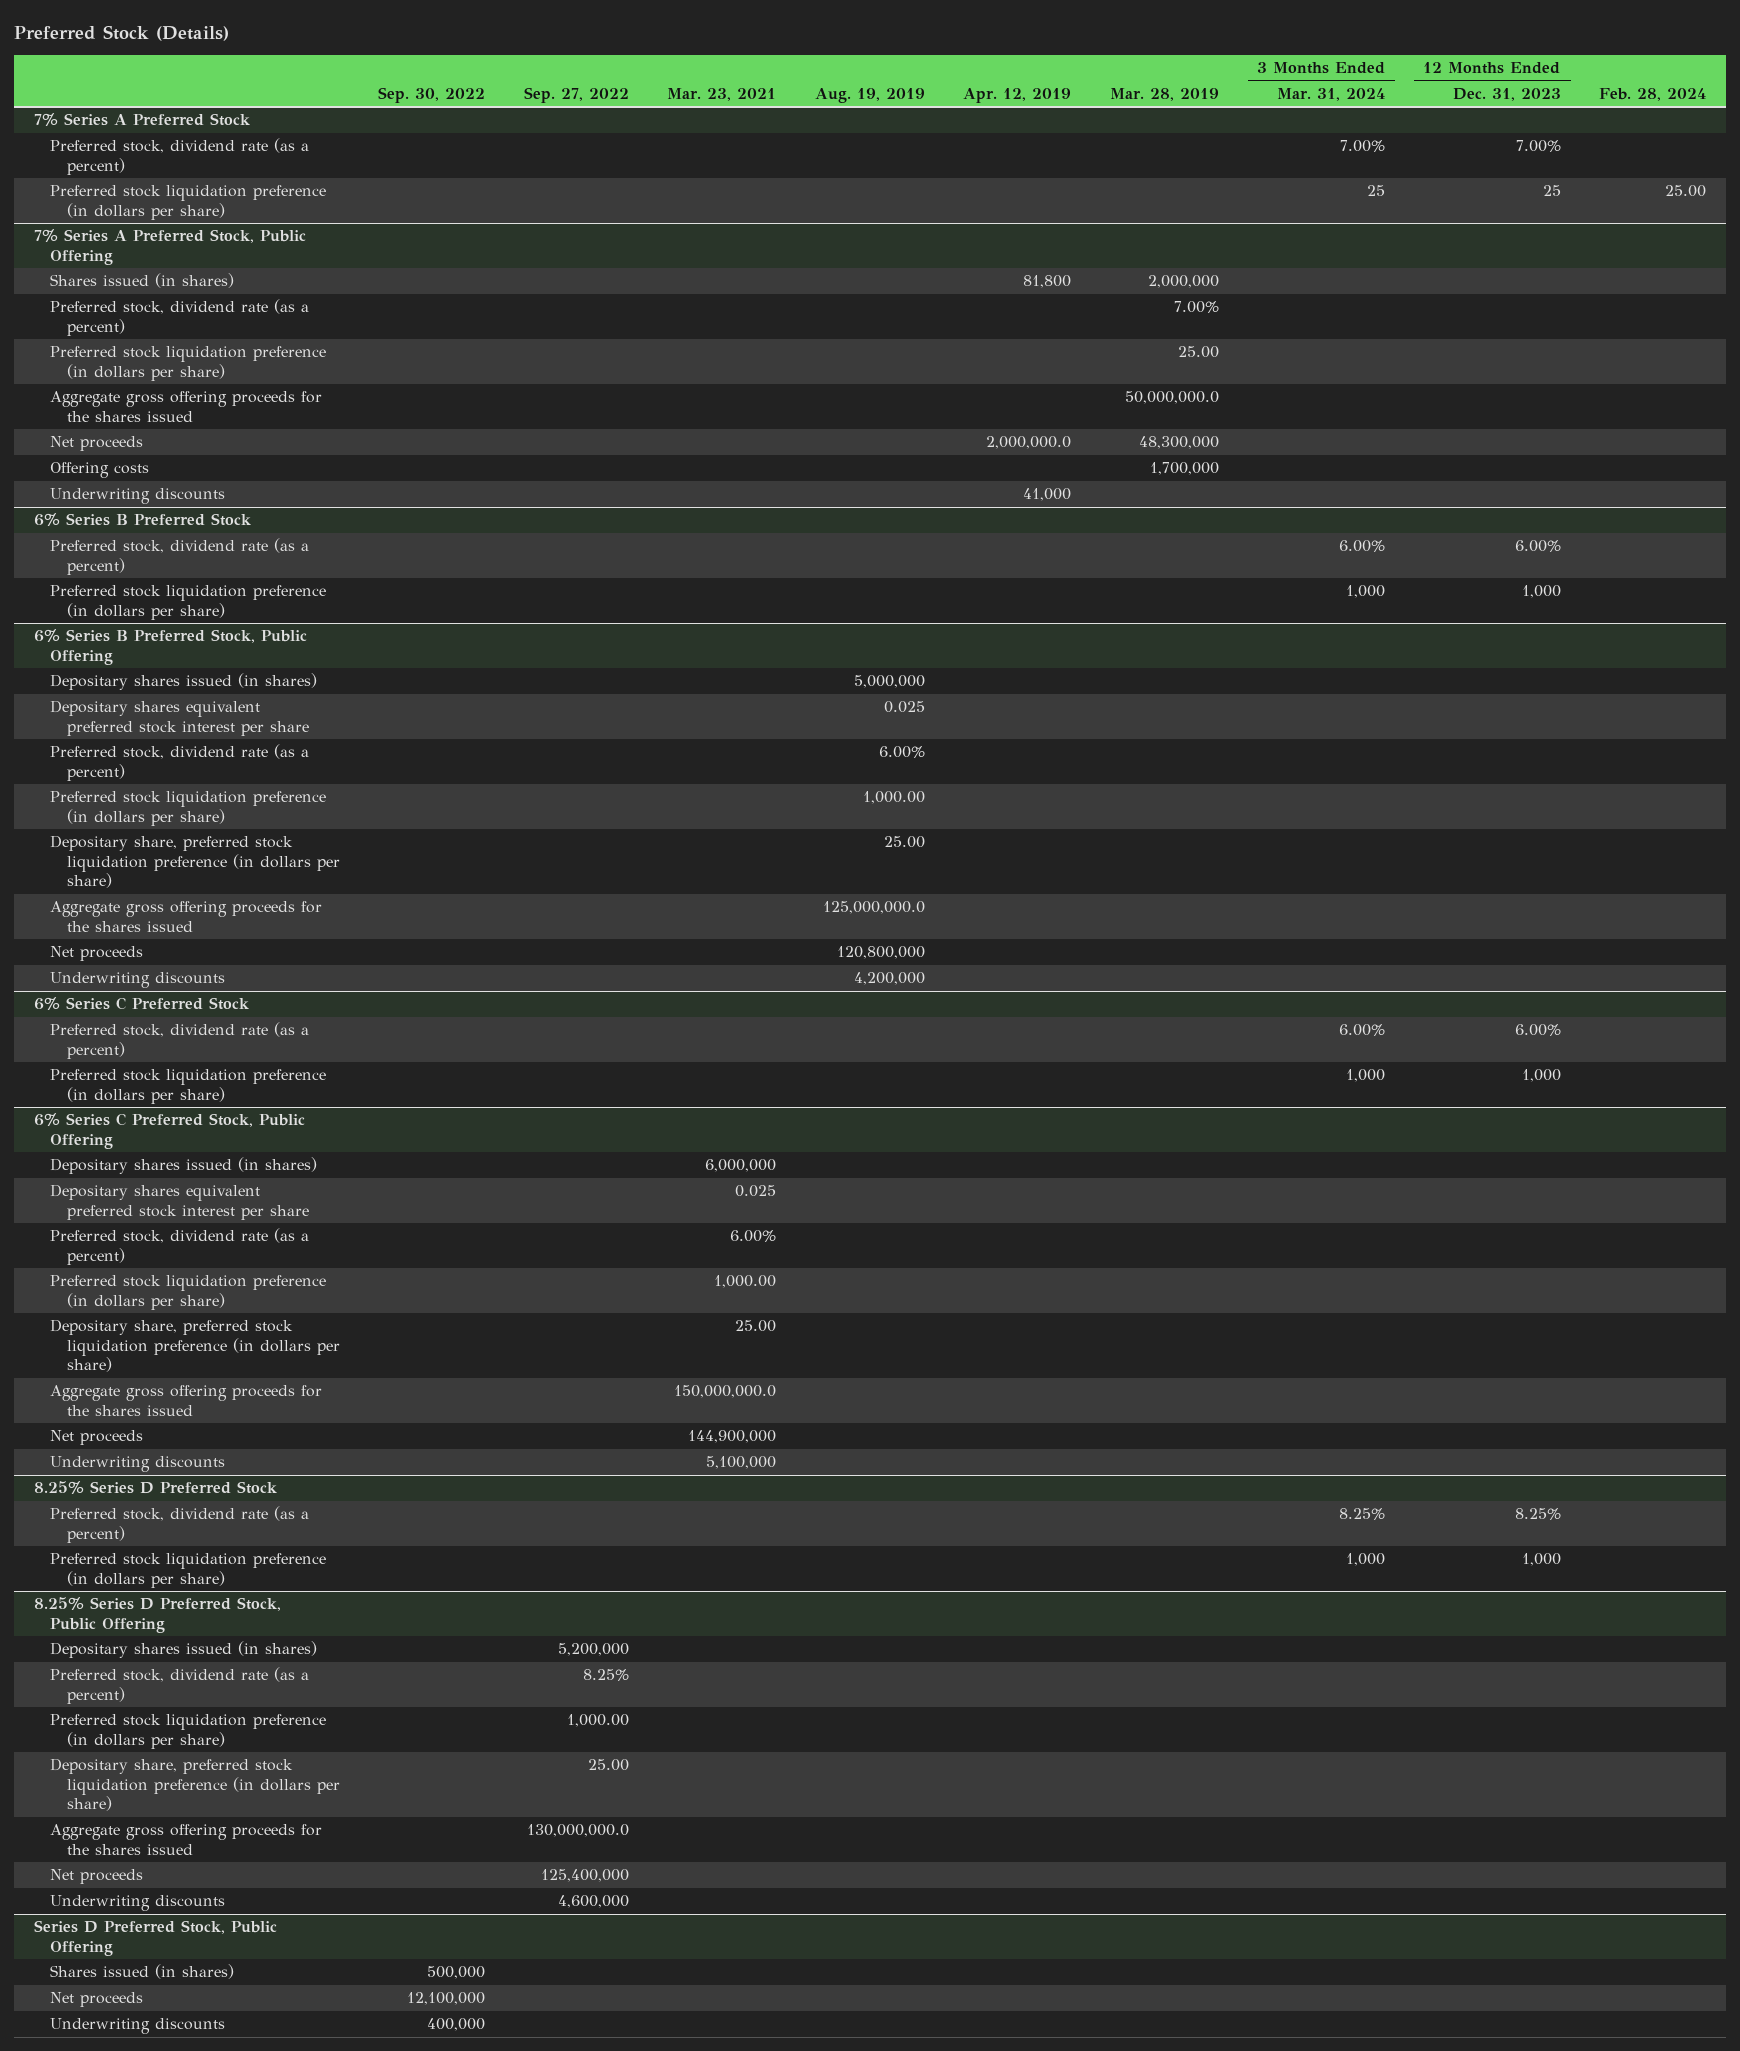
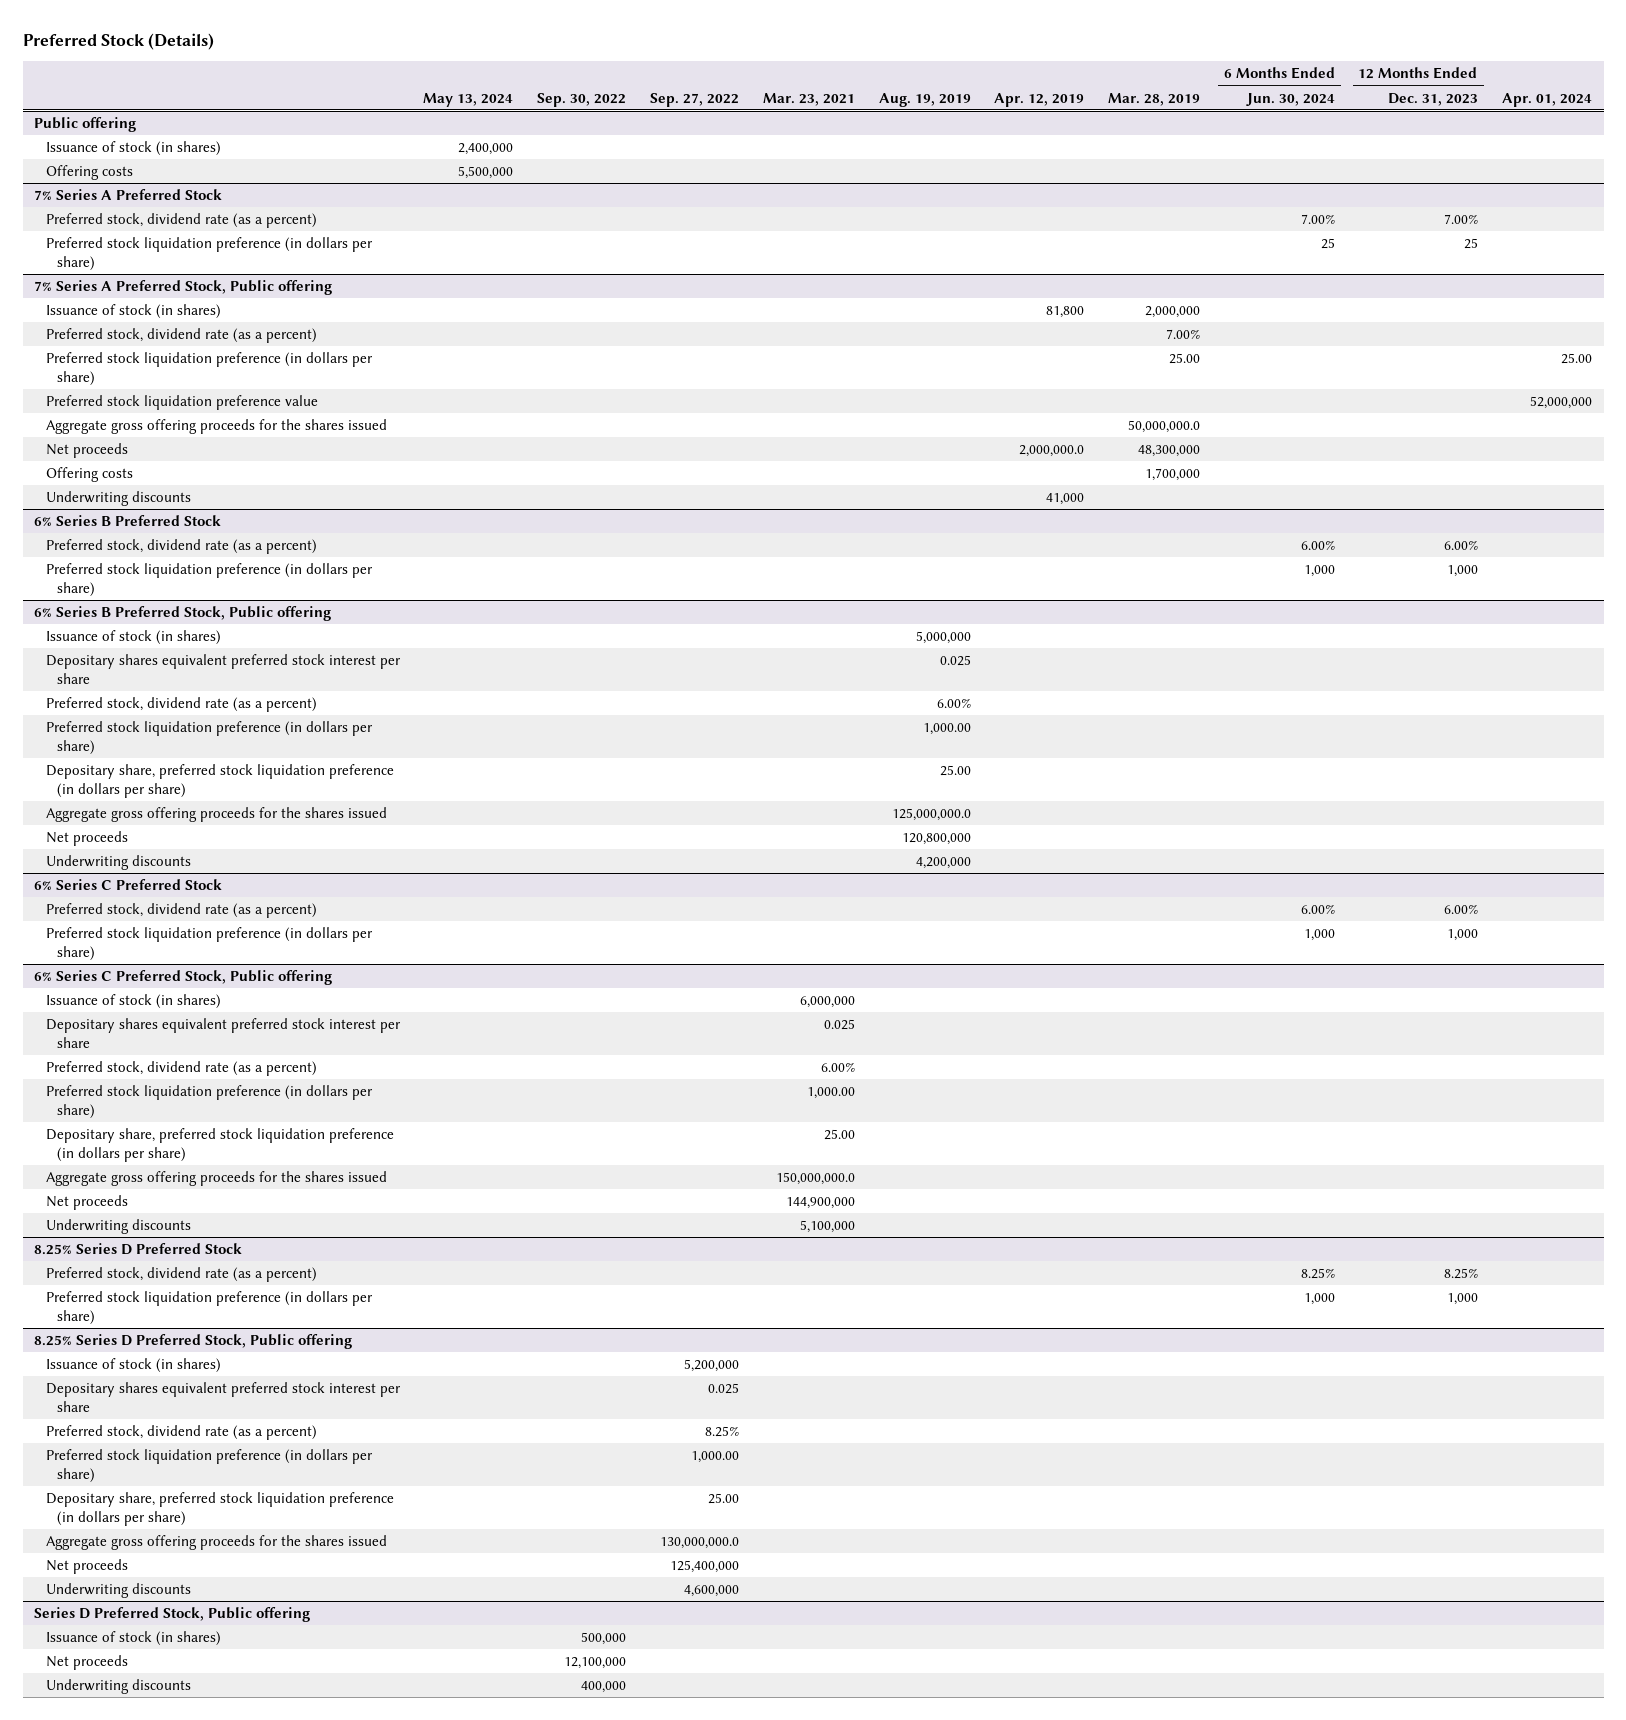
- | Sep. 30, 2022 | Sep. 27, 2022 | Mar. 23, 2021 | Aug. 19, 2019 | Apr. 12, 2019 | Mar. 28, 2019 | 3 Months Ended Mar. 31, 2024 | 12 Months Ended Dec. 31, 2023 | Feb. 28, 2024
+ | May 13, 2024 | Sep. 30, 2022 | Sep. 27, 2022 | Mar. 23, 2021 | Aug. 19, 2019 | Apr. 12, 2019 | Mar. 28, 2019 | 6 Months Ended Jun. 30, 2024 | 12 Months Ended Dec. 31, 2023 | Apr. 01, 2024
+ Public offering
+ Issuance of stock (in shares) | 2,400,000 | | | | | | | | |
+ Offering costs | 5,500,000 | | | | | | | | |
- 7% Series A Preferred Stock, Public Offering
- Shares issued (in shares) | | | | | 81,800 | 2,000,000 | | |
+ 7% Series A Preferred Stock, Public offering
+ Issuance of stock (in shares) | | | | | | 81,800 | 2,000,000 | | |
+ Preferred stock liquidation preference value | | | | | | | | | | 52,000,000
- 6% Series B Preferred Stock, Public Offering
- Depositary shares issued (in shares) | | | | 5,000,000 | | | | |
+ 6% Series B Preferred Stock, Public offering
+ Issuance of stock (in shares) | | | | | 5,000,000 | | | | |
- 6% Series C Preferred Stock, Public Offering
- Depositary shares issued (in shares) | | | 6,000,000 | | | | | |
+ 6% Series C Preferred Stock, Public offering
+ Issuance of stock (in shares) | | | | 6,000,000 | | | | | |
- 8.25% Series D Preferred Stock, Public Offering
- Depositary shares issued (in shares) | | 5,200,000 | | | | | | |
+ 8.25% Series D Preferred Stock, Public offering
+ Issuance of stock (in shares) | | | 5,200,000 | | | | | | |
+ Depositary shares equivalent preferred stock interest per share | | | 0.025 | | | | | | |
- Series D Preferred Stock, Public Offering
- Shares issued (in shares) | 500,000 | | | | | | | |
+ Series D Preferred Stock, Public offering
+ Issuance of stock (in shares) | | 500,000 | | | | | | | |

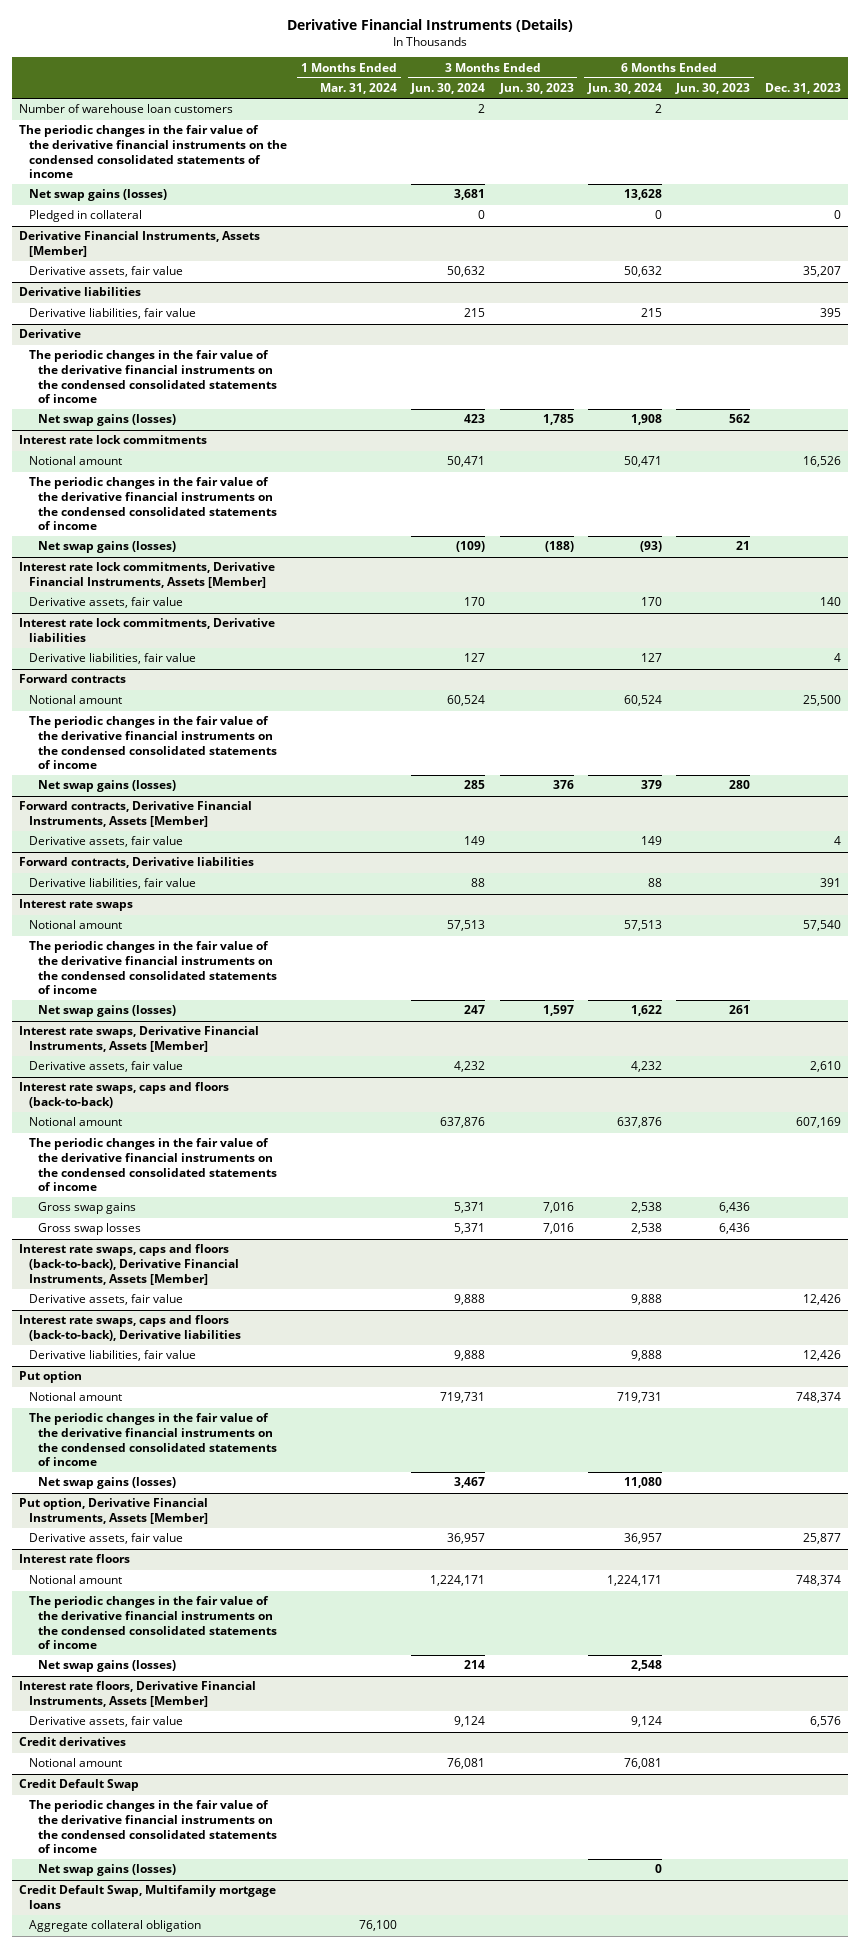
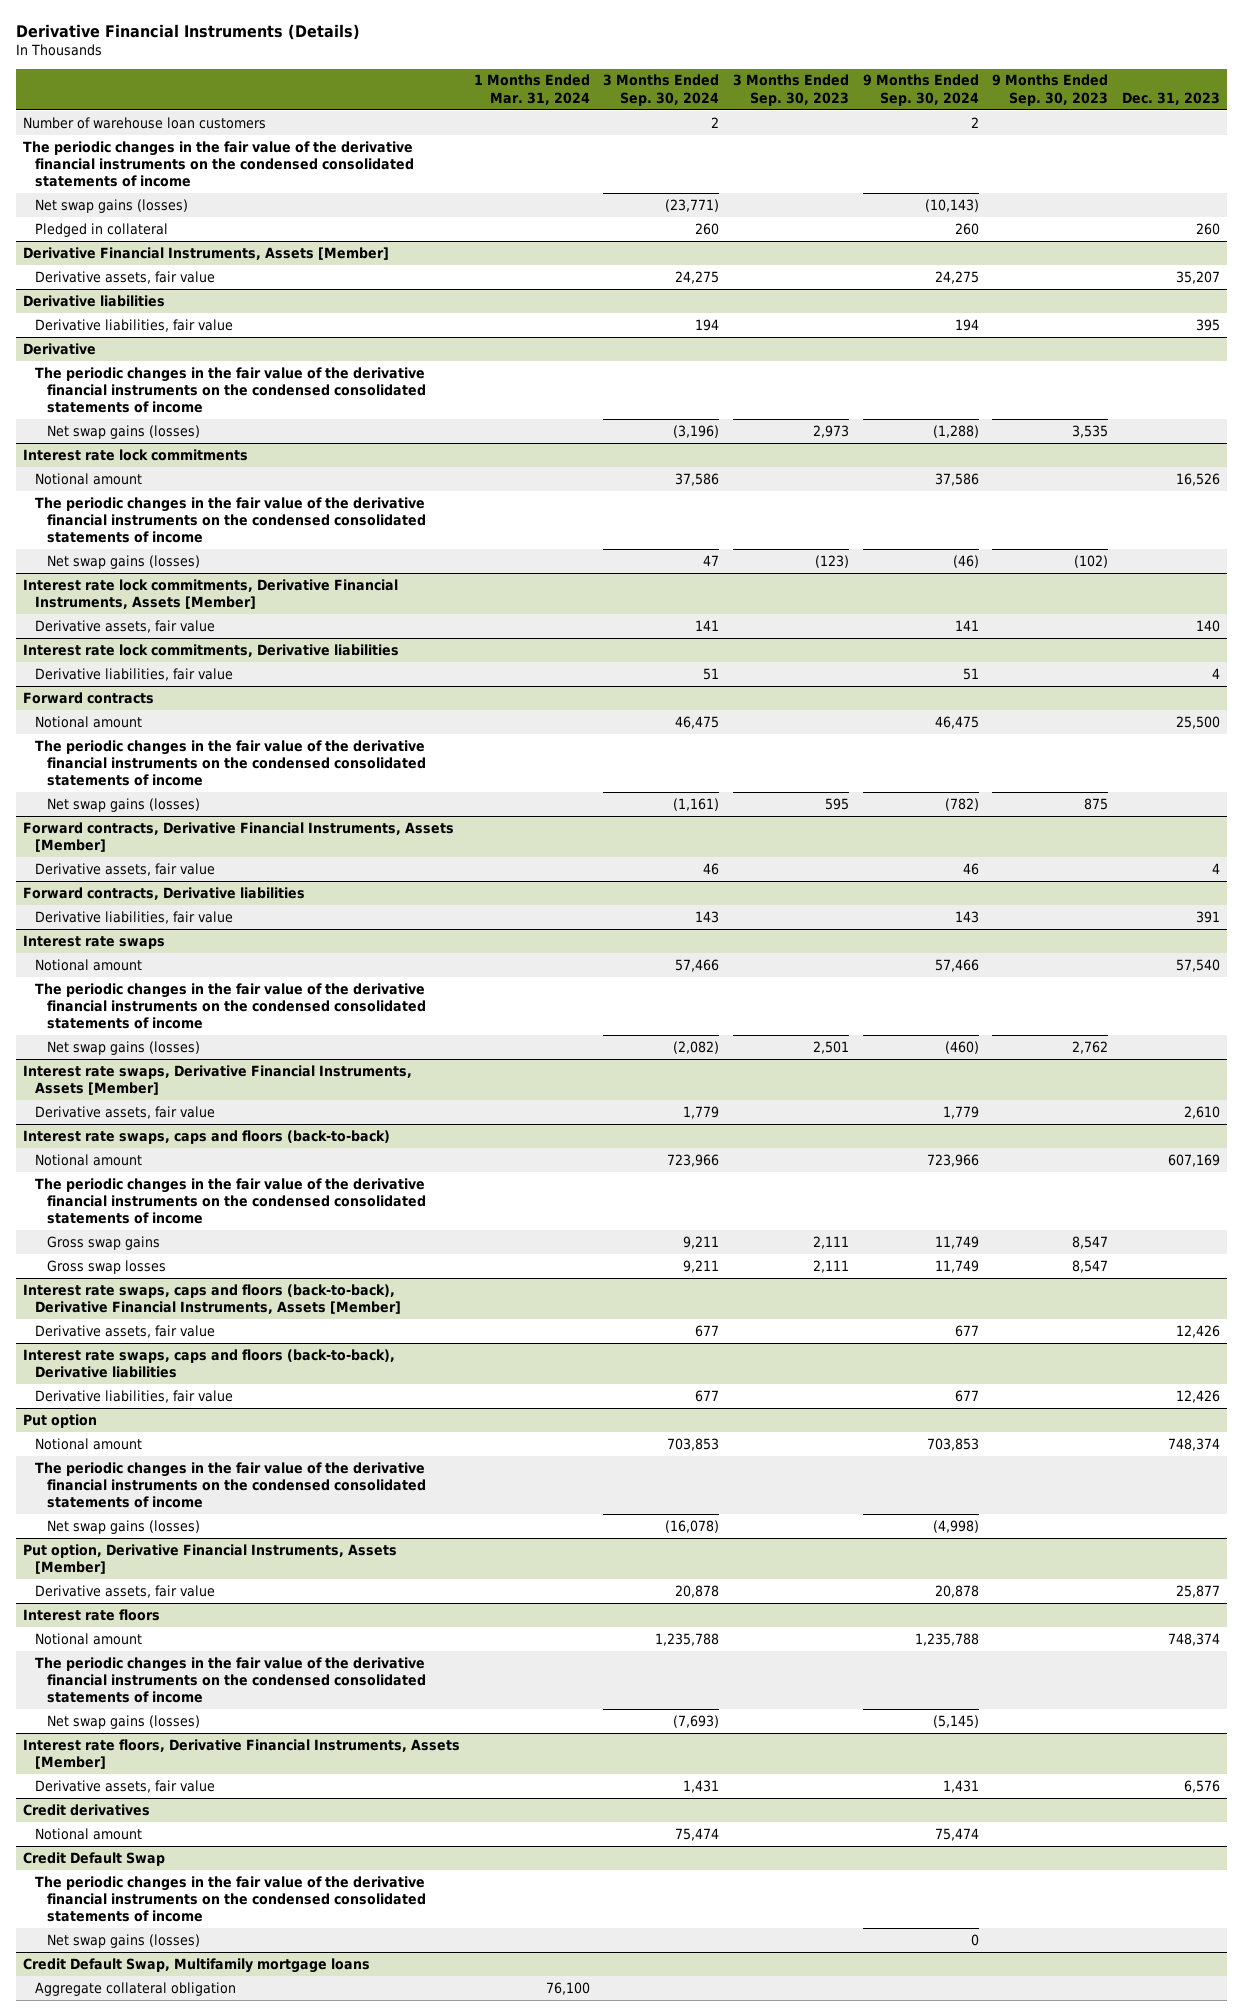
- | 1 Months Ended Mar. 31, 2024 | 3 Months Ended Jun. 30, 2024 | 3 Months Ended Jun. 30, 2023 | 6 Months Ended Jun. 30, 2024 | 6 Months Ended Jun. 30, 2023 | Dec. 31, 2023
+ | 1 Months Ended Mar. 31, 2024 | 3 Months Ended Sep. 30, 2024 | 3 Months Ended Sep. 30, 2023 | 9 Months Ended Sep. 30, 2024 | 9 Months Ended Sep. 30, 2023 | Dec. 31, 2023
- Pledged in collateral | | 0 | | 0 | | 0
+ Pledged in collateral | | 260 | | 260 | | 260

